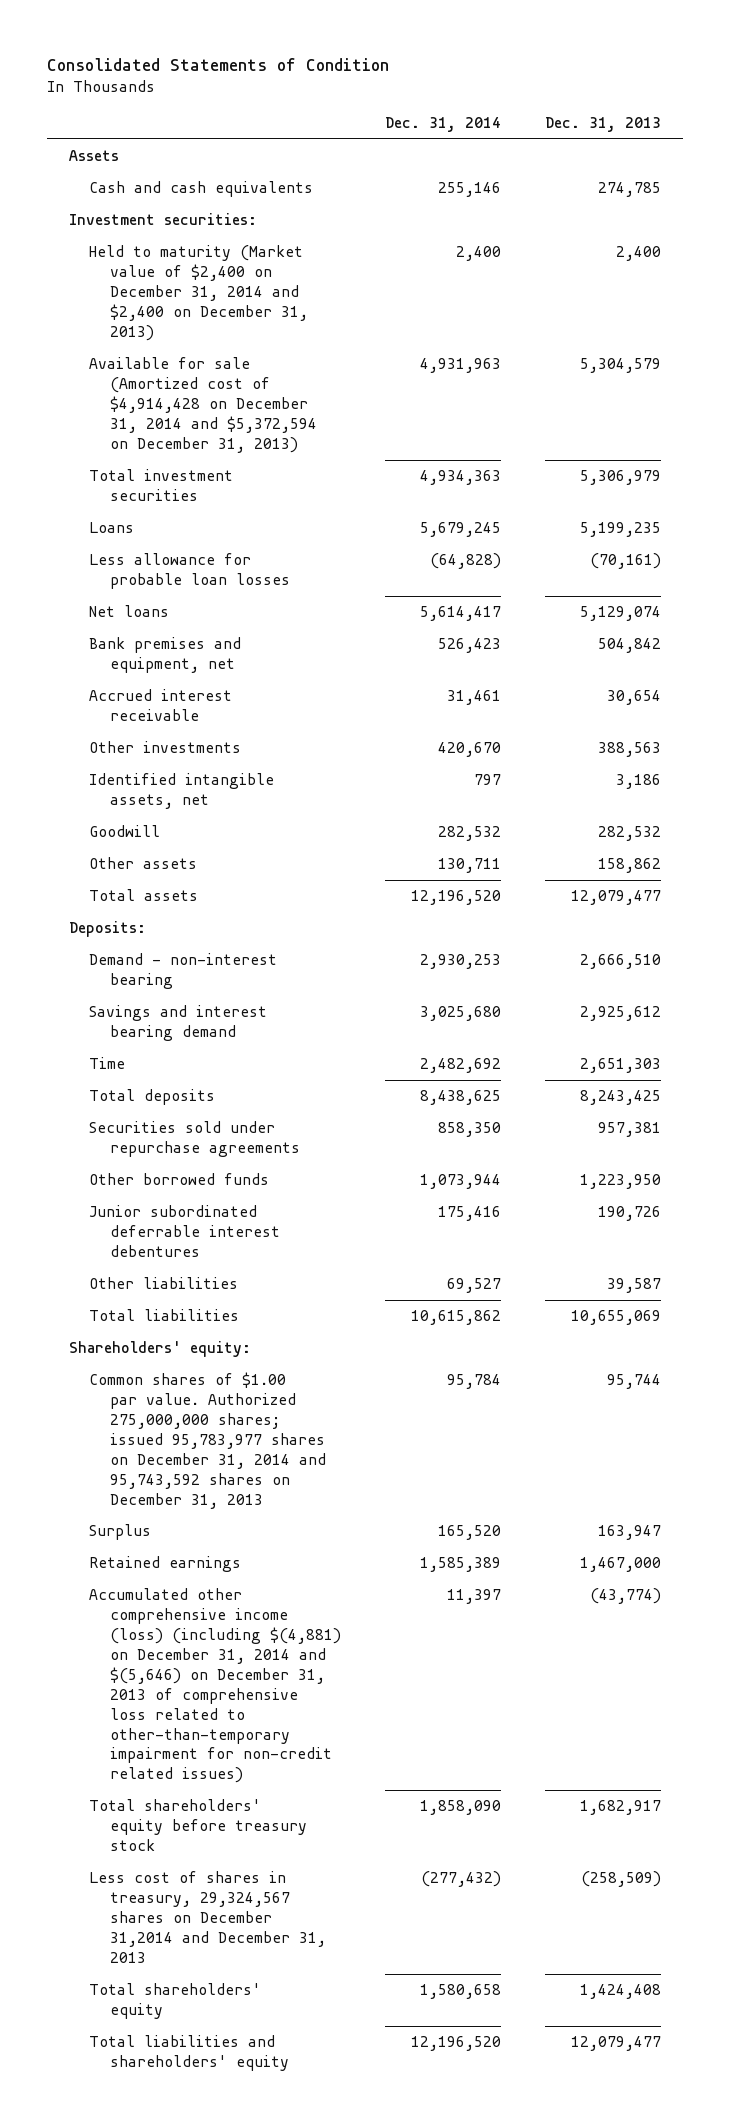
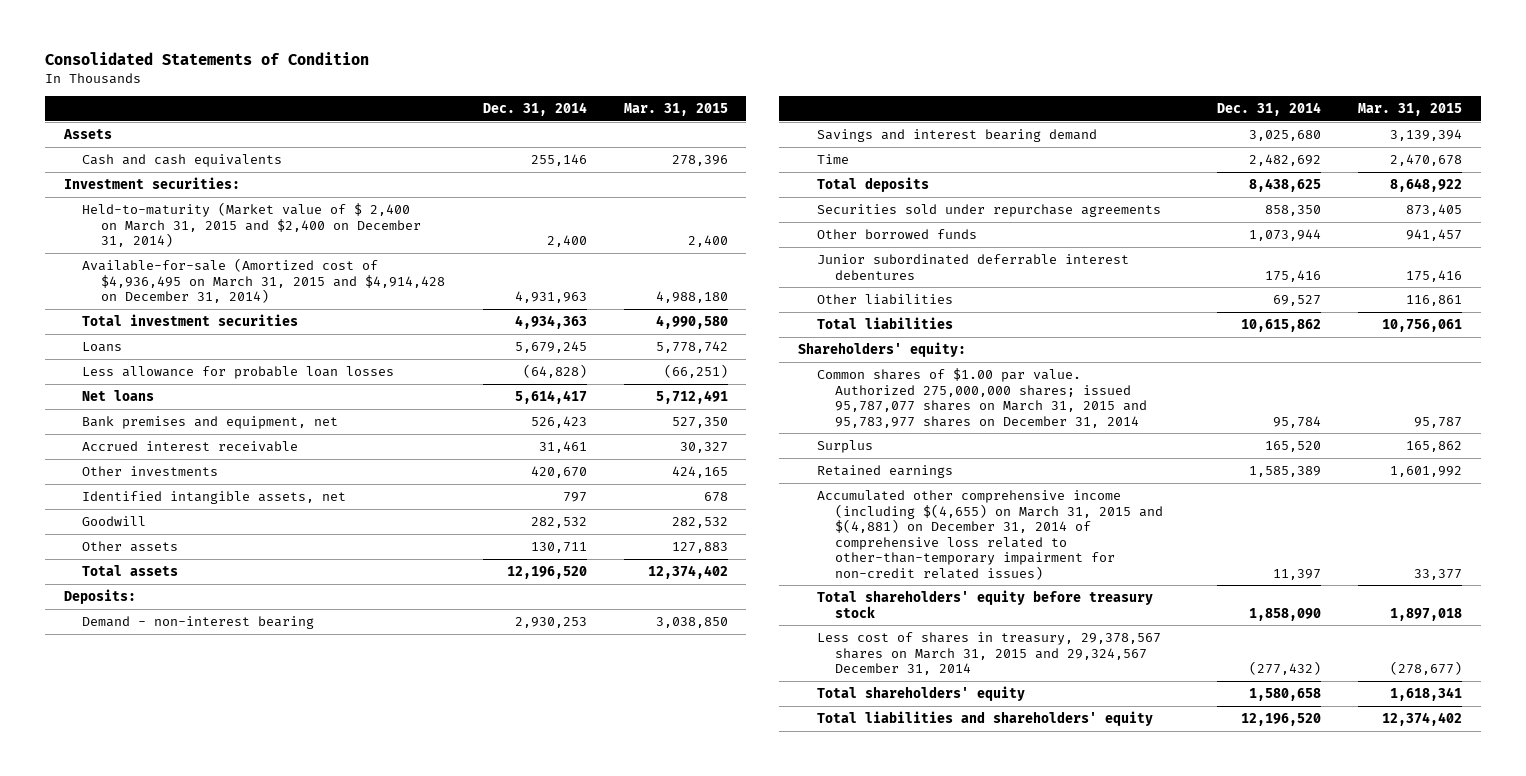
- | Dec. 31, 2014 | Dec. 31, 2013
+ | Dec. 31, 2014 | Mar. 31, 2015
- Held to maturity (Market value of $2,400 on December 31, 2014 and $2,400 on December 31, 2013) | 2,400 | 2,400
- Available for sale (Amortized cost of $4,914,428 on December 31, 2014 and $5,372,594 on December 31, 2013) | 4,931,963 | 5,304,579
+ Held-to-maturity (Market value of $ 2,400 on March 31, 2015 and $2,400 on December 31, 2014) | 2,400 | 2,400
+ Available-for-sale (Amortized cost of $4,936,495 on March 31, 2015 and $4,914,428 on December 31, 2014) | 4,931,963 | 4,988,180
- Common shares of $1.00 par value. Authorized 275,000,000 shares; issued 95,783,977 shares on December 31, 2014 and 95,743,592 shares on December 31, 2013 | 95,784 | 95,744
+ Common shares of $1.00 par value. Authorized 275,000,000 shares; issued 95,787,077 shares on March 31, 2015 and 95,783,977 shares on December 31, 2014 | 95,784 | 95,787
- Accumulated other comprehensive income (loss) (including $(4,881) on December 31, 2014 and $(5,646) on December 31, 2013 of comprehensive loss related to other-than-temporary impairment for non-credit related issues) | 11,397 | (43,774)
+ Accumulated other comprehensive income (including $(4,655) on March 31, 2015 and $(4,881) on December 31, 2014 of comprehensive loss related to other-than-temporary impairment for non-credit related issues) | 11,397 | 33,377
- Less cost of shares in treasury, 29,324,567 shares on December 31,2014 and December 31, 2013 | (277,432) | (258,509)
+ Less cost of shares in treasury, 29,378,567 shares on March 31, 2015 and 29,324,567 December 31, 2014 | (277,432) | (278,677)

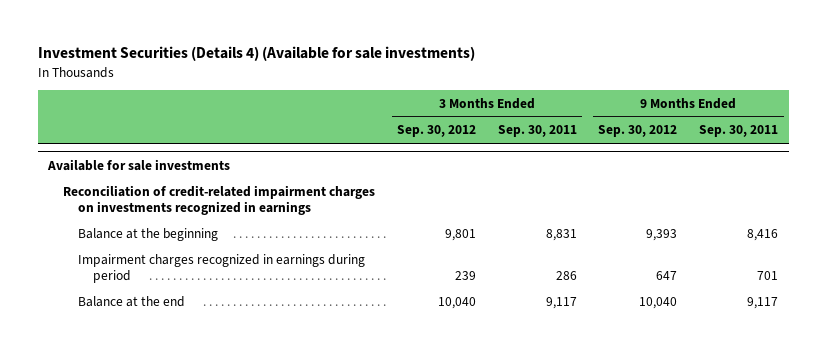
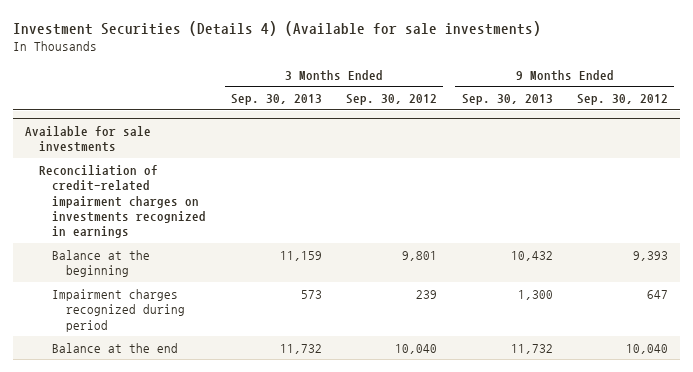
- | 3 Months Ended Sep. 30, 2012 | 3 Months Ended Sep. 30, 2011 | 9 Months Ended Sep. 30, 2012 | 9 Months Ended Sep. 30, 2011
+ | 3 Months Ended Sep. 30, 2013 | 3 Months Ended Sep. 30, 2012 | 9 Months Ended Sep. 30, 2013 | 9 Months Ended Sep. 30, 2012
@ Available for sale investments
- Impairment charges recognized in earnings during period | 239 | 286 | 647 | 701
+ Impairment charges recognized during period | 573 | 239 | 1,300 | 647

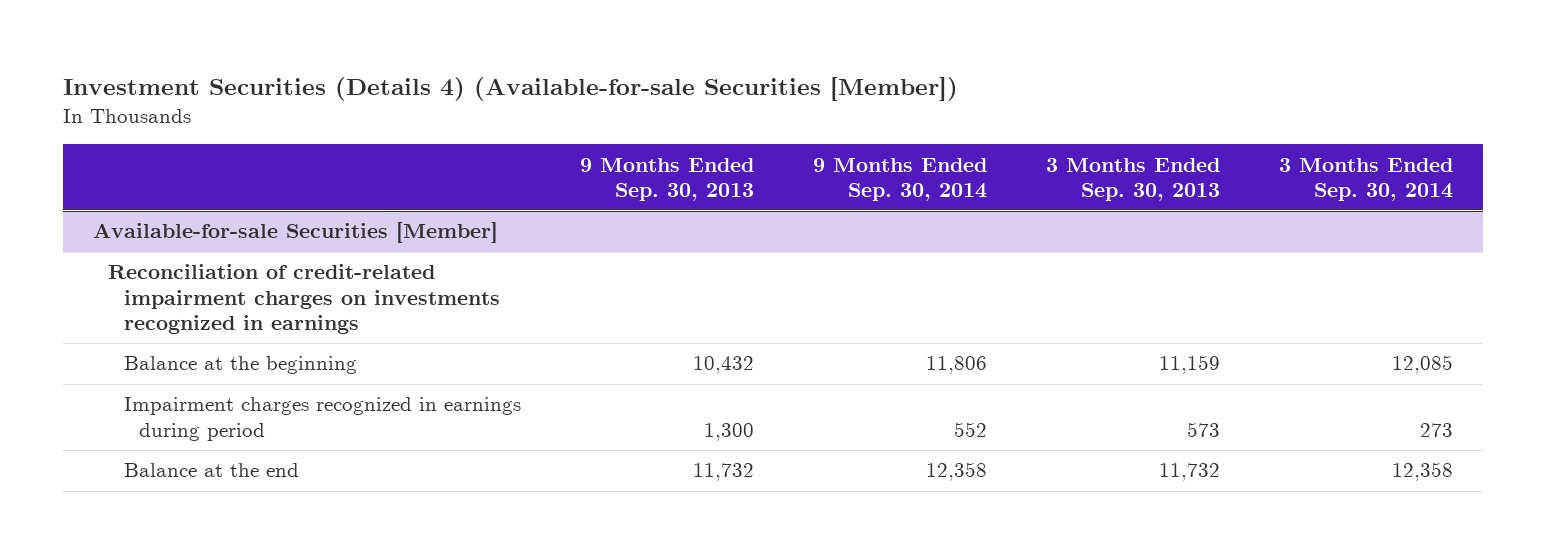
- Investment Securities (Details 4) (Available for sale investments)
+ Investment Securities (Details 4) (Available-for-sale Securities [Member])
- | 3 Months Ended Sep. 30, 2013 | 3 Months Ended Sep. 30, 2012 | 9 Months Ended Sep. 30, 2013 | 9 Months Ended Sep. 30, 2012
+ | 9 Months Ended Sep. 30, 2013 | 9 Months Ended Sep. 30, 2014 | 3 Months Ended Sep. 30, 2013 | 3 Months Ended Sep. 30, 2014
- Available for sale investments
+ Available-for-sale Securities [Member]
- Impairment charges recognized during period | 573 | 239 | 1,300 | 647
+ Impairment charges recognized in earnings during period | 1,300 | 552 | 573 | 273

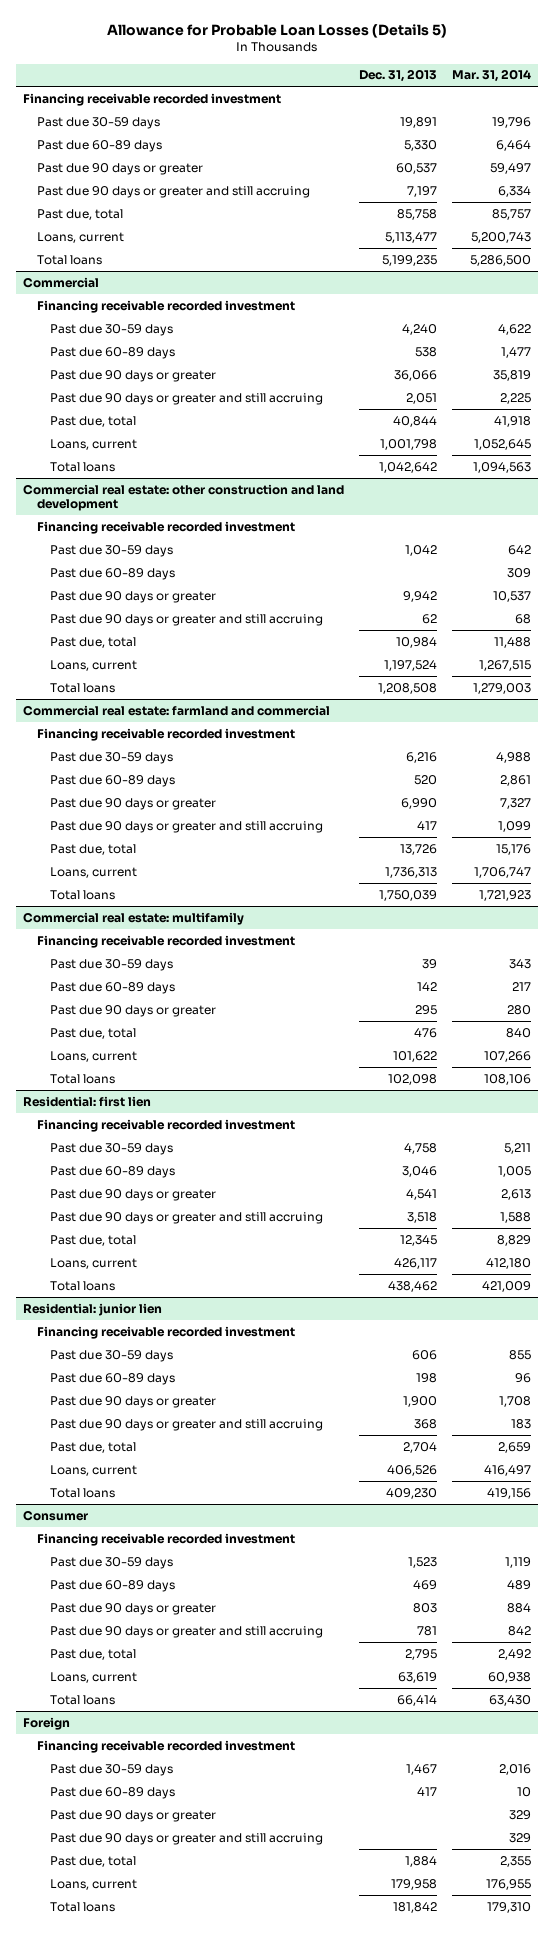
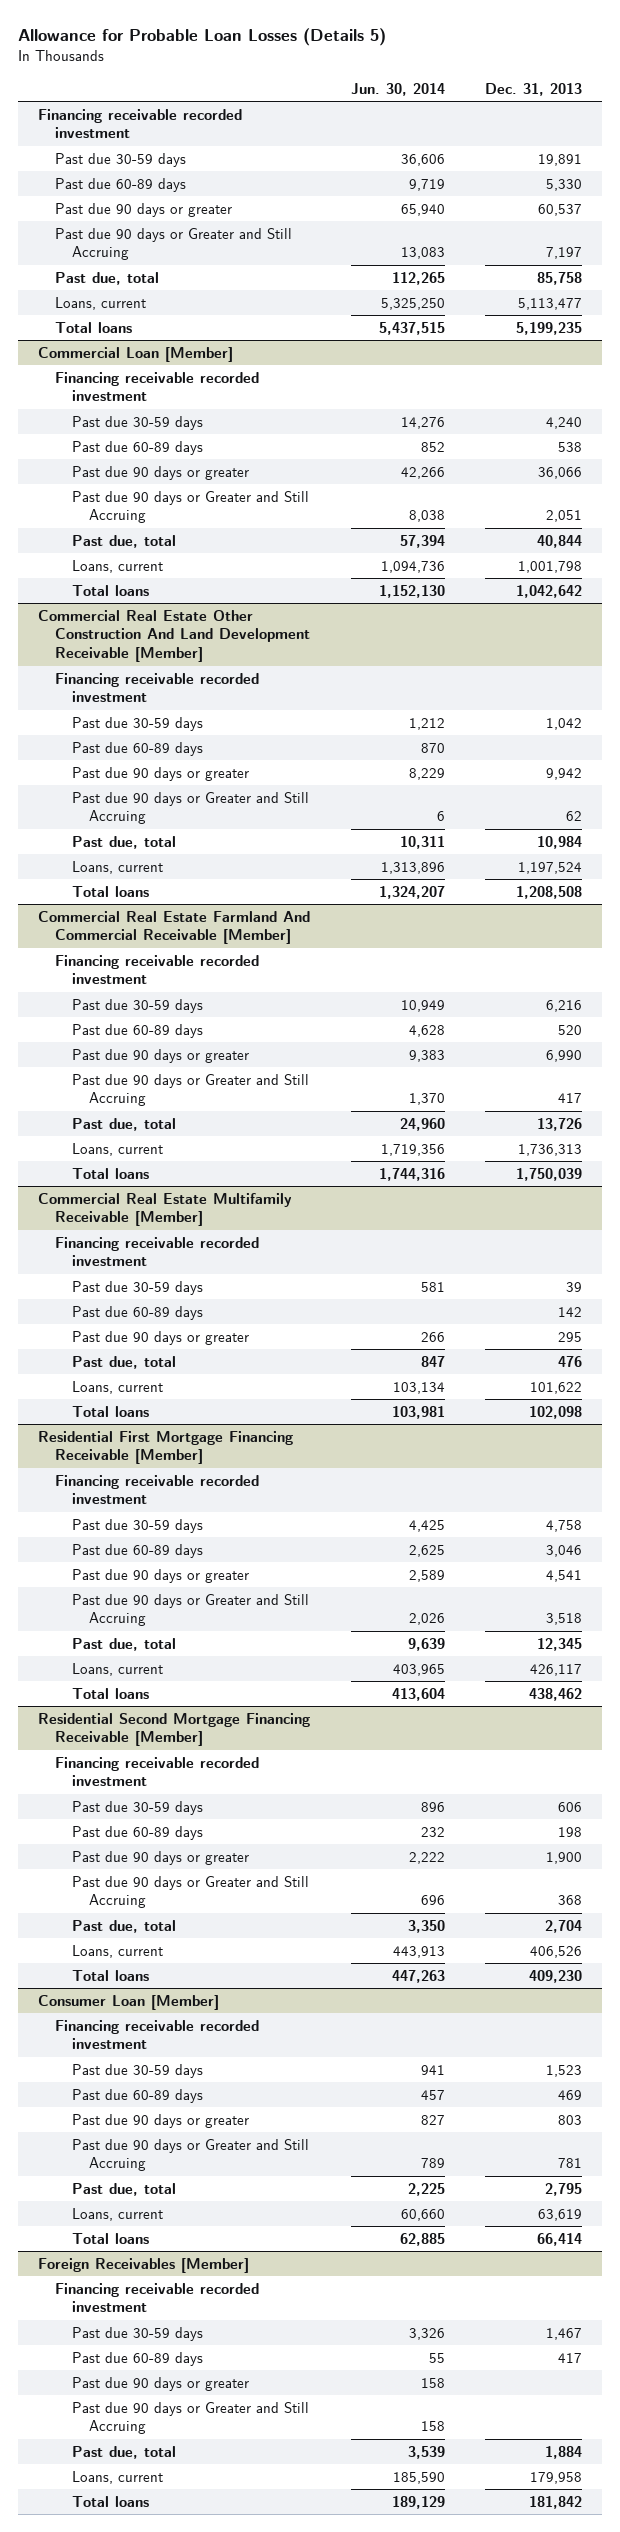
- | Dec. 31, 2013 | Mar. 31, 2014
+ | Jun. 30, 2014 | Dec. 31, 2013
- Past due 90 days or greater and still accruing | 7,197 | 6,334
+ Past due 90 days or Greater and Still Accruing | 13,083 | 7,197
- Commercial
+ Commercial Loan [Member]
- Past due 90 days or greater and still accruing | 2,051 | 2,225
+ Past due 90 days or Greater and Still Accruing | 8,038 | 2,051
- Commercial real estate: other construction and land development
+ Commercial Real Estate Other Construction And Land Development Receivable [Member]
- Past due 90 days or greater and still accruing | 62 | 68
+ Past due 90 days or Greater and Still Accruing | 6 | 62
- Commercial real estate: farmland and commercial
+ Commercial Real Estate Farmland And Commercial Receivable [Member]
- Past due 90 days or greater and still accruing | 417 | 1,099
+ Past due 90 days or Greater and Still Accruing | 1,370 | 417
- Commercial real estate: multifamily
+ Commercial Real Estate Multifamily Receivable [Member]
- Residential: first lien
+ Residential First Mortgage Financing Receivable [Member]
- Past due 90 days or greater and still accruing | 3,518 | 1,588
+ Past due 90 days or Greater and Still Accruing | 2,026 | 3,518
- Residential: junior lien
+ Residential Second Mortgage Financing Receivable [Member]
- Past due 90 days or greater and still accruing | 368 | 183
+ Past due 90 days or Greater and Still Accruing | 696 | 368
- Consumer
+ Consumer Loan [Member]
- Past due 90 days or greater and still accruing | 781 | 842
+ Past due 90 days or Greater and Still Accruing | 789 | 781
- Foreign
+ Foreign Receivables [Member]
- Past due 90 days or greater and still accruing | | 329
+ Past due 90 days or Greater and Still Accruing | 158 |

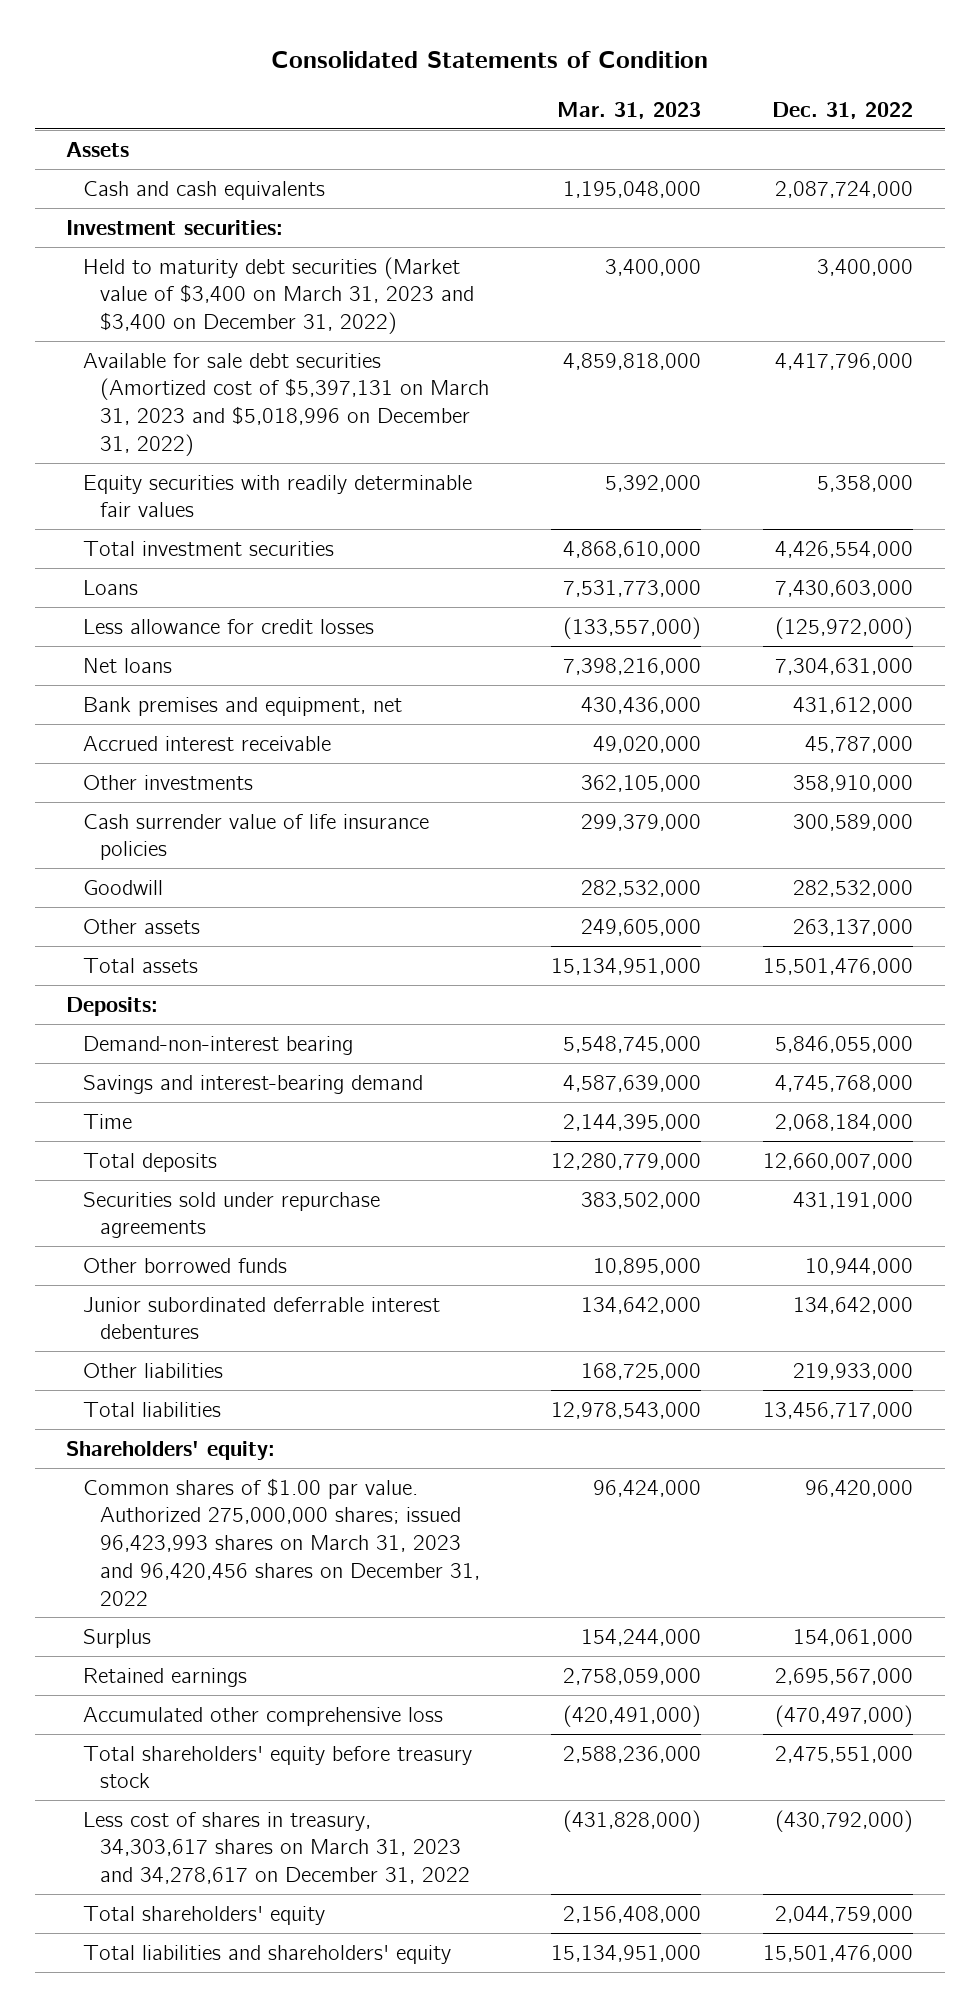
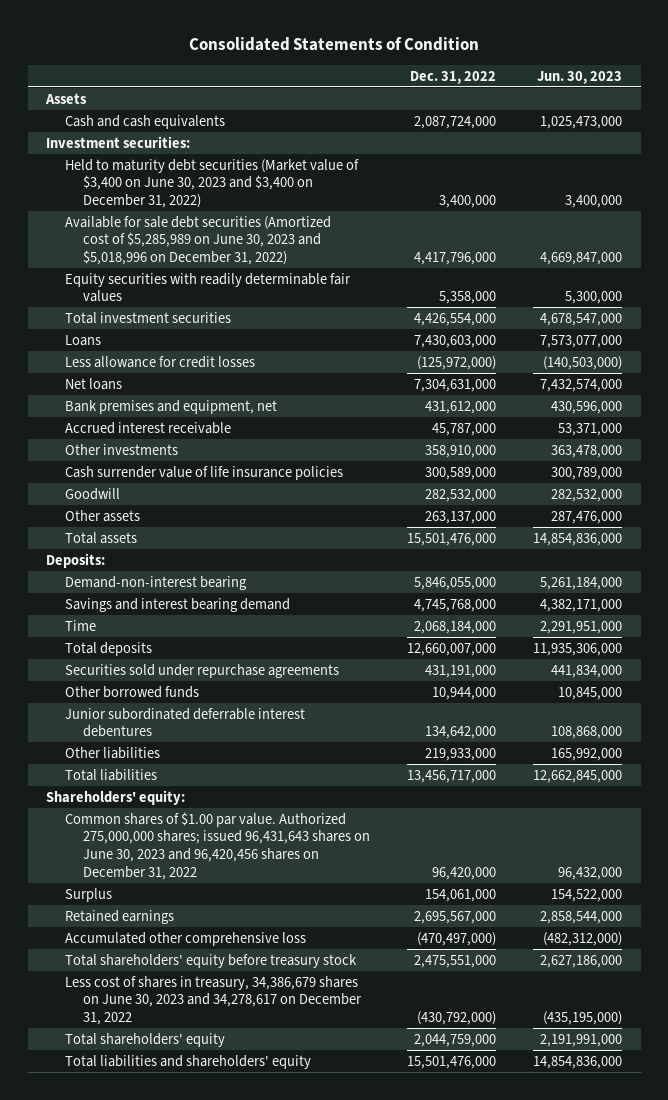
- | Mar. 31, 2023 | Dec. 31, 2022
+ | Dec. 31, 2022 | Jun. 30, 2023
- Held to maturity debt securities (Market value of $3,400 on March 31, 2023 and $3,400 on December 31, 2022) | 3,400,000 | 3,400,000
- Available for sale debt securities (Amortized cost of $5,397,131 on March 31, 2023 and $5,018,996 on December 31, 2022) | 4,859,818,000 | 4,417,796,000
+ Held to maturity debt securities (Market value of $3,400 on June 30, 2023 and $3,400 on December 31, 2022) | 3,400,000 | 3,400,000
+ Available for sale debt securities (Amortized cost of $5,285,989 on June 30, 2023 and $5,018,996 on December 31, 2022) | 4,417,796,000 | 4,669,847,000
- Savings and interest-bearing demand | 4,587,639,000 | 4,745,768,000
+ Savings and interest bearing demand | 4,745,768,000 | 4,382,171,000
- Common shares of $1.00 par value. Authorized 275,000,000 shares; issued 96,423,993 shares on March 31, 2023 and 96,420,456 shares on December 31, 2022 | 96,424,000 | 96,420,000
+ Common shares of $1.00 par value. Authorized 275,000,000 shares; issued 96,431,643 shares on June 30, 2023 and 96,420,456 shares on December 31, 2022 | 96,420,000 | 96,432,000
- Less cost of shares in treasury, 34,303,617 shares on March 31, 2023 and 34,278,617 on December 31, 2022 | (431,828,000) | (430,792,000)
+ Less cost of shares in treasury, 34,386,679 shares on June 30, 2023 and 34,278,617 on December 31, 2022 | (430,792,000) | (435,195,000)

